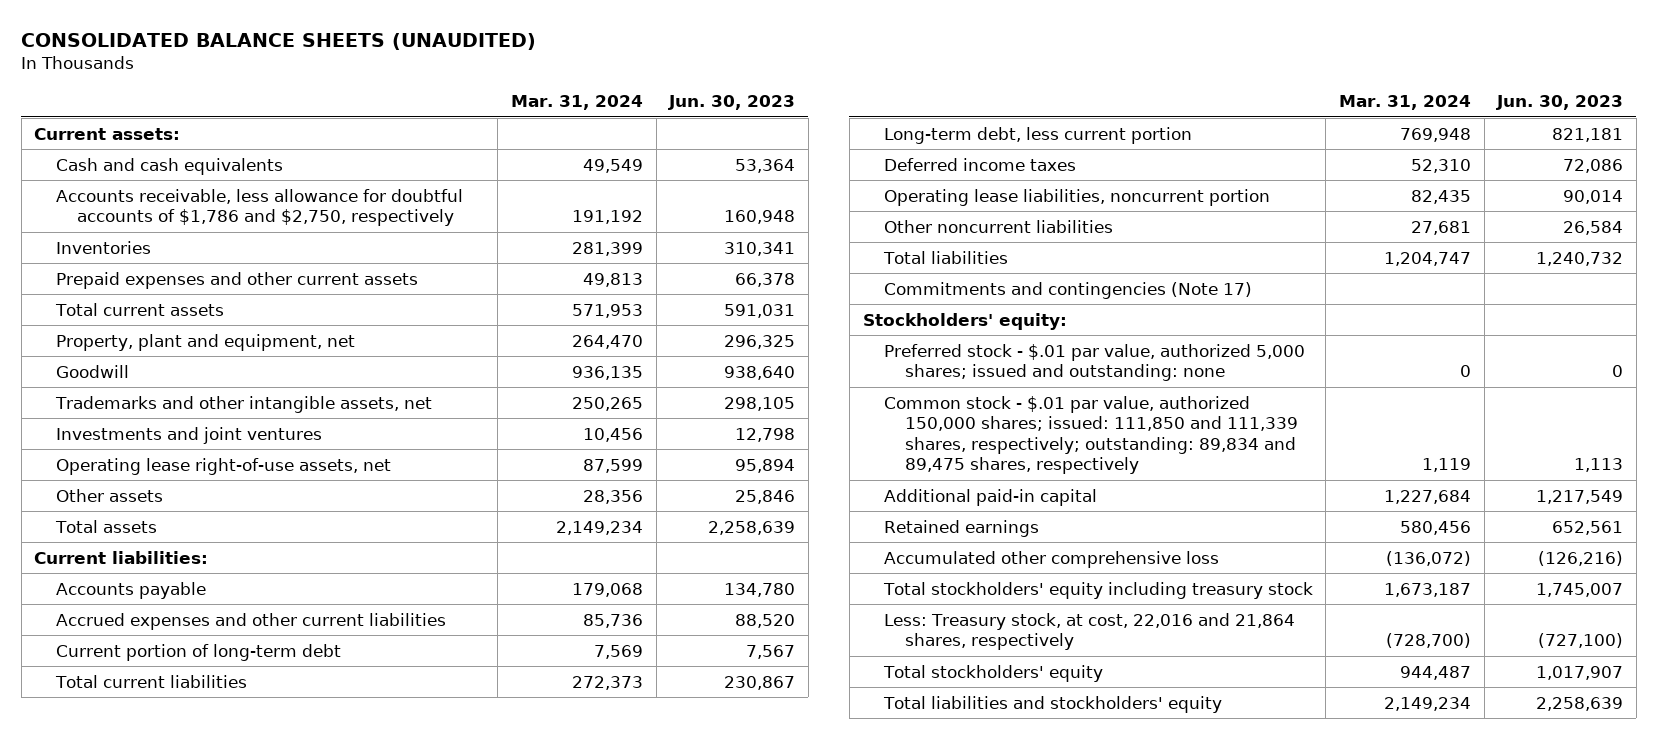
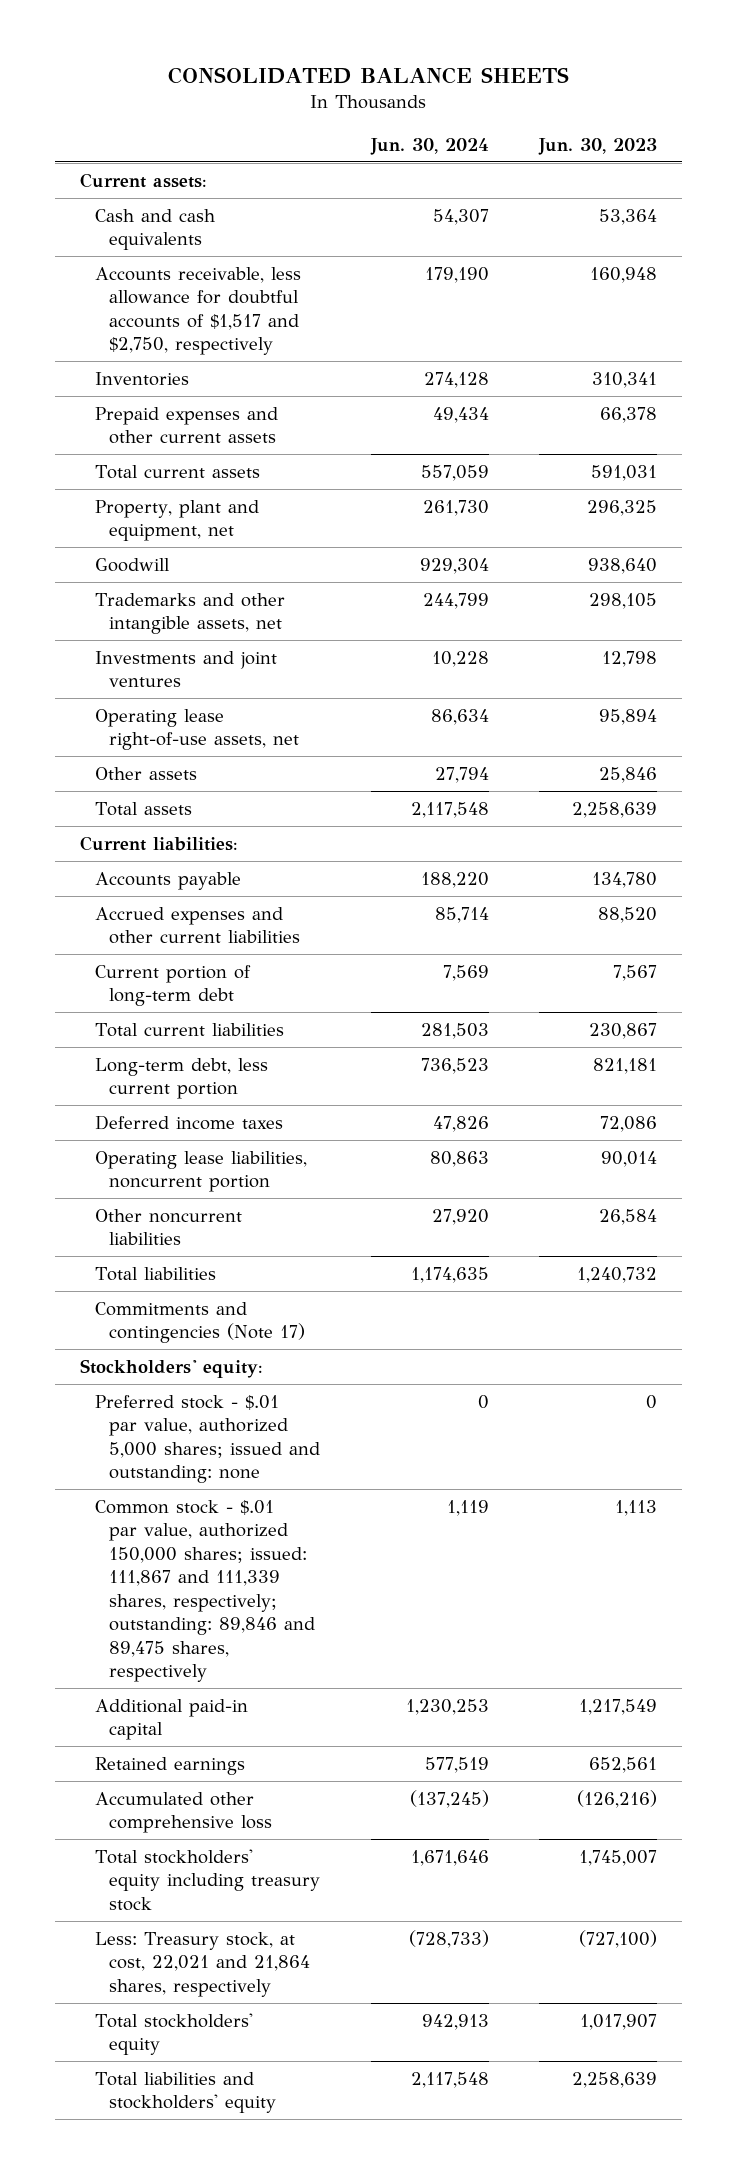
- CONSOLIDATED BALANCE SHEETS (UNAUDITED)
+ CONSOLIDATED BALANCE SHEETS
- | Mar. 31, 2024 | Jun. 30, 2023
+ | Jun. 30, 2024 | Jun. 30, 2023
- Accounts receivable, less allowance for doubtful accounts of $1,786 and $2,750, respectively | 191,192 | 160,948
+ Accounts receivable, less allowance for doubtful accounts of $1,517 and $2,750, respectively | 179,190 | 160,948
- Common stock - $.01 par value, authorized 150,000 shares; issued: 111,850 and 111,339 shares, respectively; outstanding: 89,834 and 89,475 shares, respectively | 1,119 | 1,113
+ Common stock - $.01 par value, authorized 150,000 shares; issued: 111,867 and 111,339 shares, respectively; outstanding: 89,846 and 89,475 shares, respectively | 1,119 | 1,113
- Less: Treasury stock, at cost, 22,016 and 21,864 shares, respectively | (728,700) | (727,100)
+ Less: Treasury stock, at cost, 22,021 and 21,864 shares, respectively | (728,733) | (727,100)

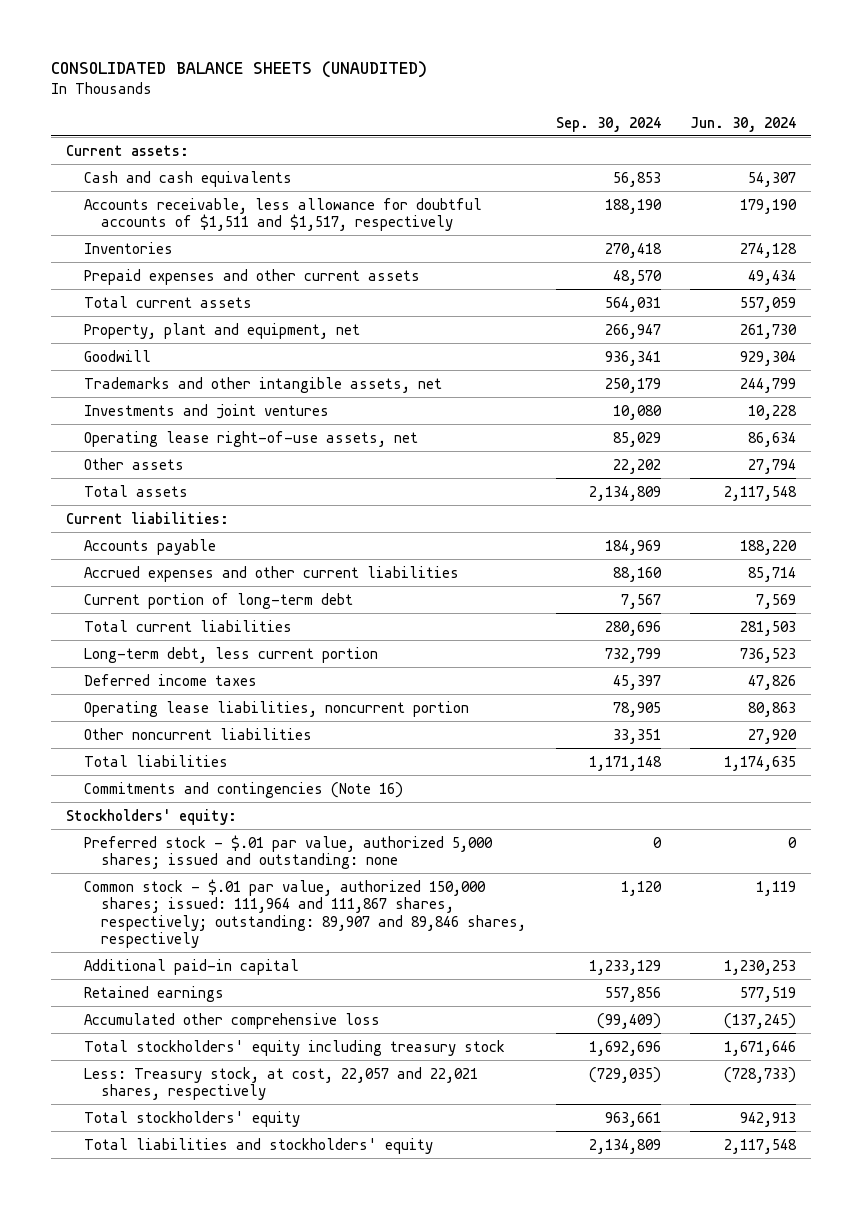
- CONSOLIDATED BALANCE SHEETS
+ CONSOLIDATED BALANCE SHEETS (UNAUDITED)
- | Jun. 30, 2024 | Jun. 30, 2023
+ | Sep. 30, 2024 | Jun. 30, 2024
- Accounts receivable, less allowance for doubtful accounts of $1,517 and $2,750, respectively | 179,190 | 160,948
+ Accounts receivable, less allowance for doubtful accounts of $1,511 and $1,517, respectively | 188,190 | 179,190
- Commitments and contingencies (Note 17)
+ Commitments and contingencies (Note 16)
- Common stock - $.01 par value, authorized 150,000 shares; issued: 111,867 and 111,339 shares, respectively; outstanding: 89,846 and 89,475 shares, respectively | 1,119 | 1,113
+ Common stock - $.01 par value, authorized 150,000 shares; issued: 111,964 and 111,867 shares, respectively; outstanding: 89,907 and 89,846 shares, respectively | 1,120 | 1,119
- Less: Treasury stock, at cost, 22,021 and 21,864 shares, respectively | (728,733) | (727,100)
+ Less: Treasury stock, at cost, 22,057 and 22,021 shares, respectively | (729,035) | (728,733)

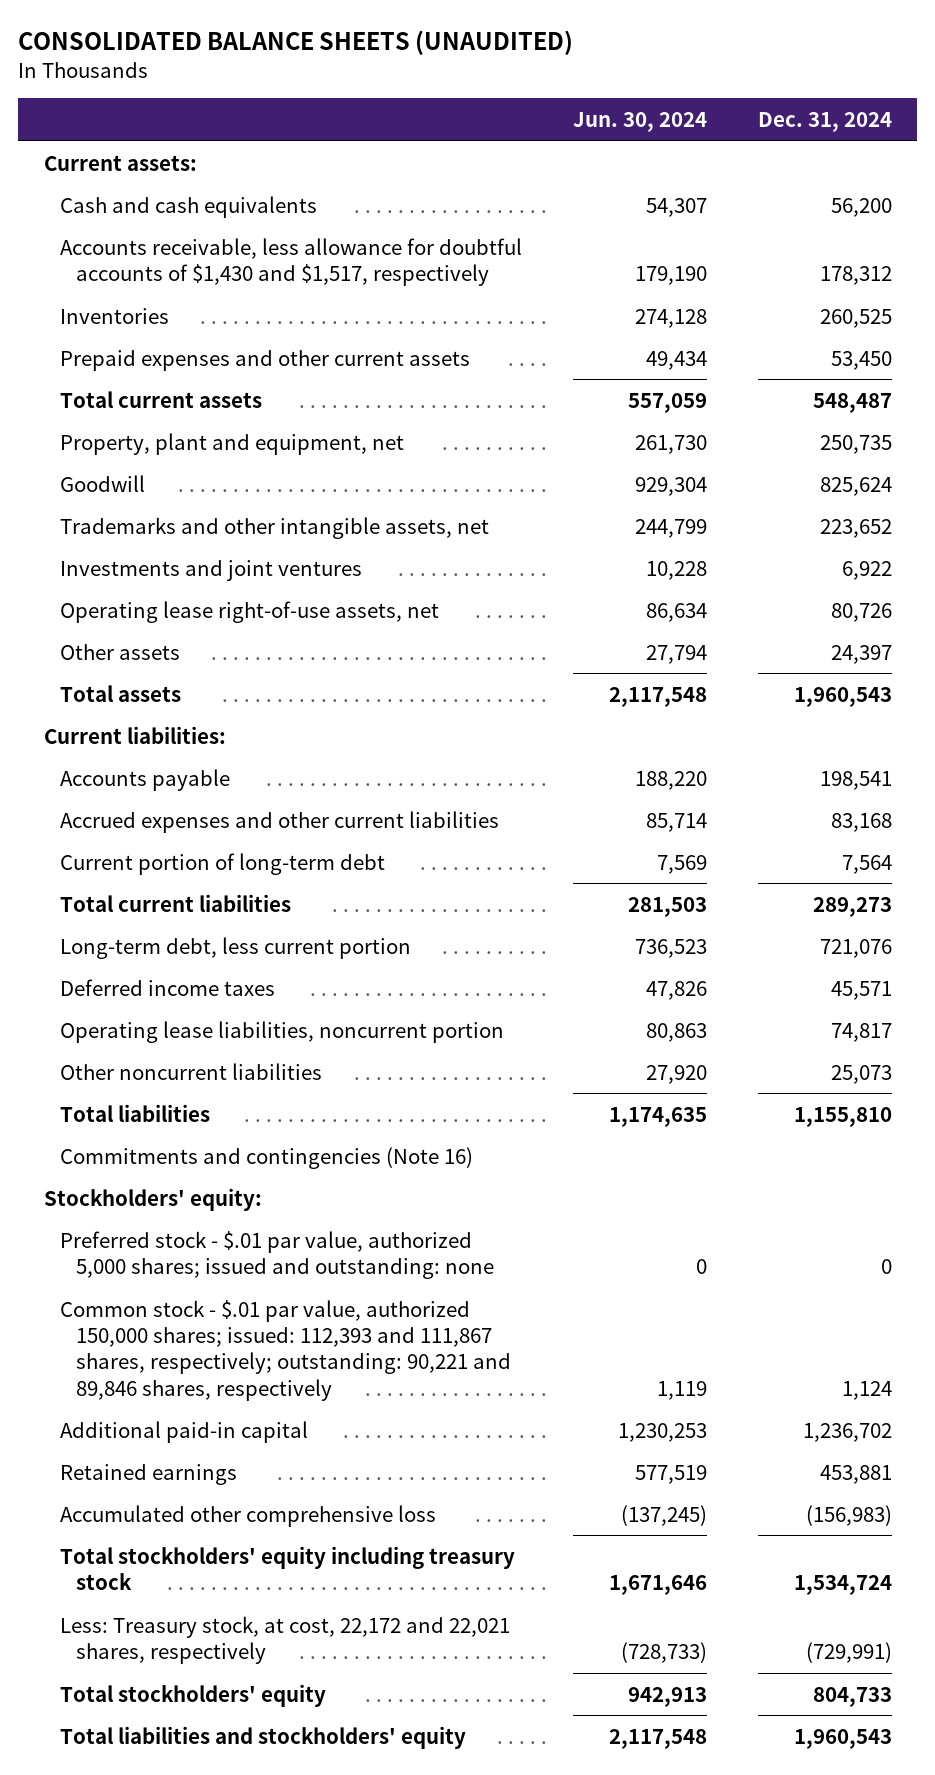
- | Sep. 30, 2024 | Jun. 30, 2024
+ | Jun. 30, 2024 | Dec. 31, 2024
- Accounts receivable, less allowance for doubtful accounts of $1,511 and $1,517, respectively | 188,190 | 179,190
+ Accounts receivable, less allowance for doubtful accounts of $1,430 and $1,517, respectively | 179,190 | 178,312
- Common stock - $.01 par value, authorized 150,000 shares; issued: 111,964 and 111,867 shares, respectively; outstanding: 89,907 and 89,846 shares, respectively | 1,120 | 1,119
+ Common stock - $.01 par value, authorized 150,000 shares; issued: 112,393 and 111,867 shares, respectively; outstanding: 90,221 and 89,846 shares, respectively | 1,119 | 1,124
- Less: Treasury stock, at cost, 22,057 and 22,021 shares, respectively | (729,035) | (728,733)
+ Less: Treasury stock, at cost, 22,172 and 22,021 shares, respectively | (728,733) | (729,991)

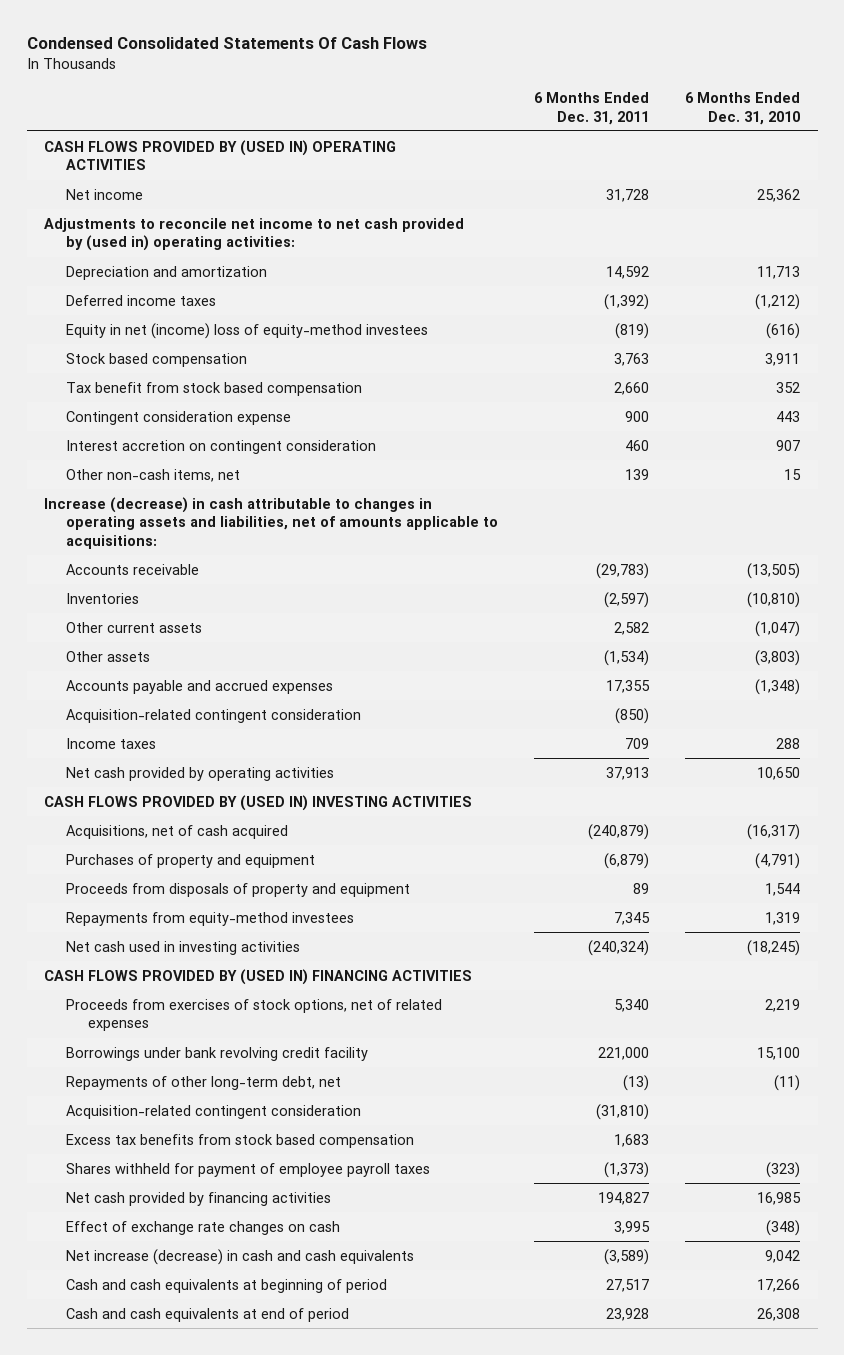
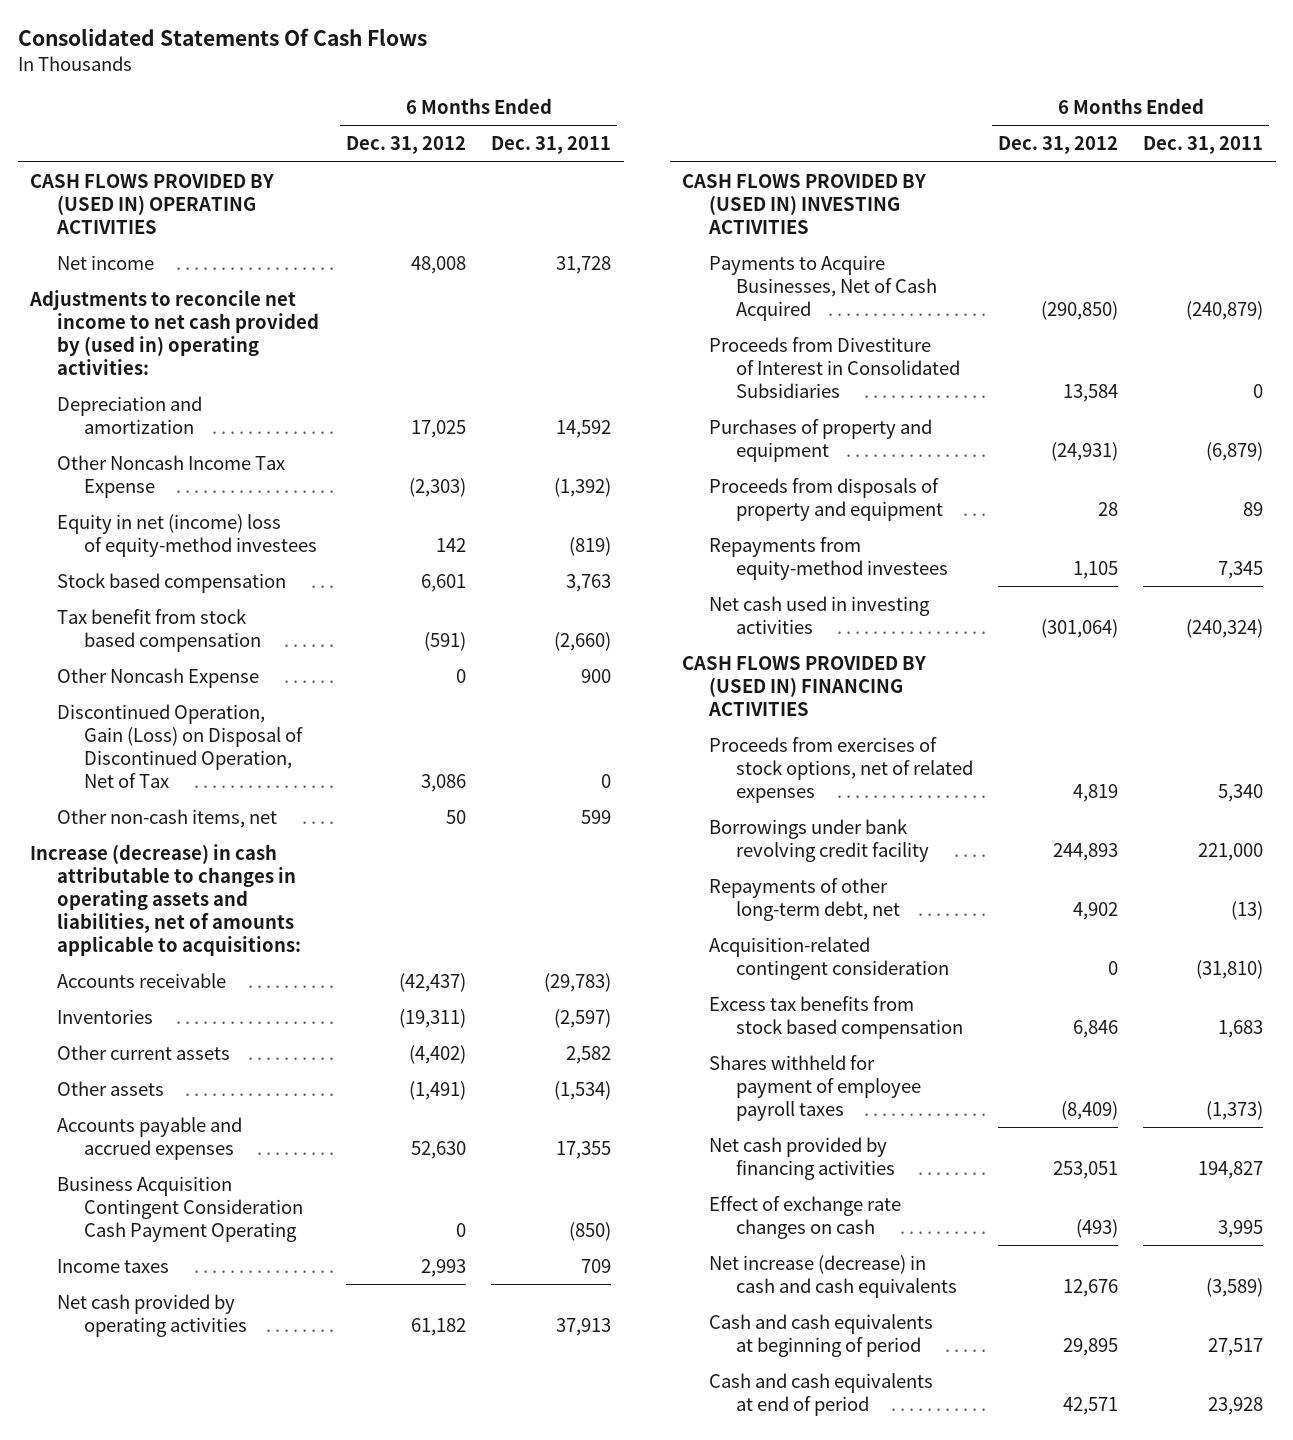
- Condensed Consolidated Statements Of Cash Flows
+ Consolidated Statements Of Cash Flows
- | 6 Months Ended Dec. 31, 2011 | 6 Months Ended Dec. 31, 2010
+ | 6 Months Ended Dec. 31, 2012 | 6 Months Ended Dec. 31, 2011
- Deferred income taxes | (1,392) | (1,212)
+ Other Noncash Income Tax Expense | (2,303) | (1,392)
- Tax benefit from stock based compensation | 2,660 | 352
- Contingent consideration expense | 900 | 443
- Interest accretion on contingent consideration | 460 | 907
- Other non-cash items, net | 139 | 15
+ Tax benefit from stock based compensation | (591) | (2,660)
+ Other Noncash Expense | 0 | 900
+ Discontinued Operation, Gain (Loss) on Disposal of Discontinued Operation, Net of Tax | 3,086 | 0
+ Other non-cash items, net | 50 | 599
- Acquisition-related contingent consideration | (850) |
+ Business Acquisition Contingent Consideration Cash Payment Operating | 0 | (850)
- Acquisitions, net of cash acquired | (240,879) | (16,317)
+ Payments to Acquire Businesses, Net of Cash Acquired | (290,850) | (240,879)
+ Proceeds from Divestiture of Interest in Consolidated Subsidiaries | 13,584 | 0

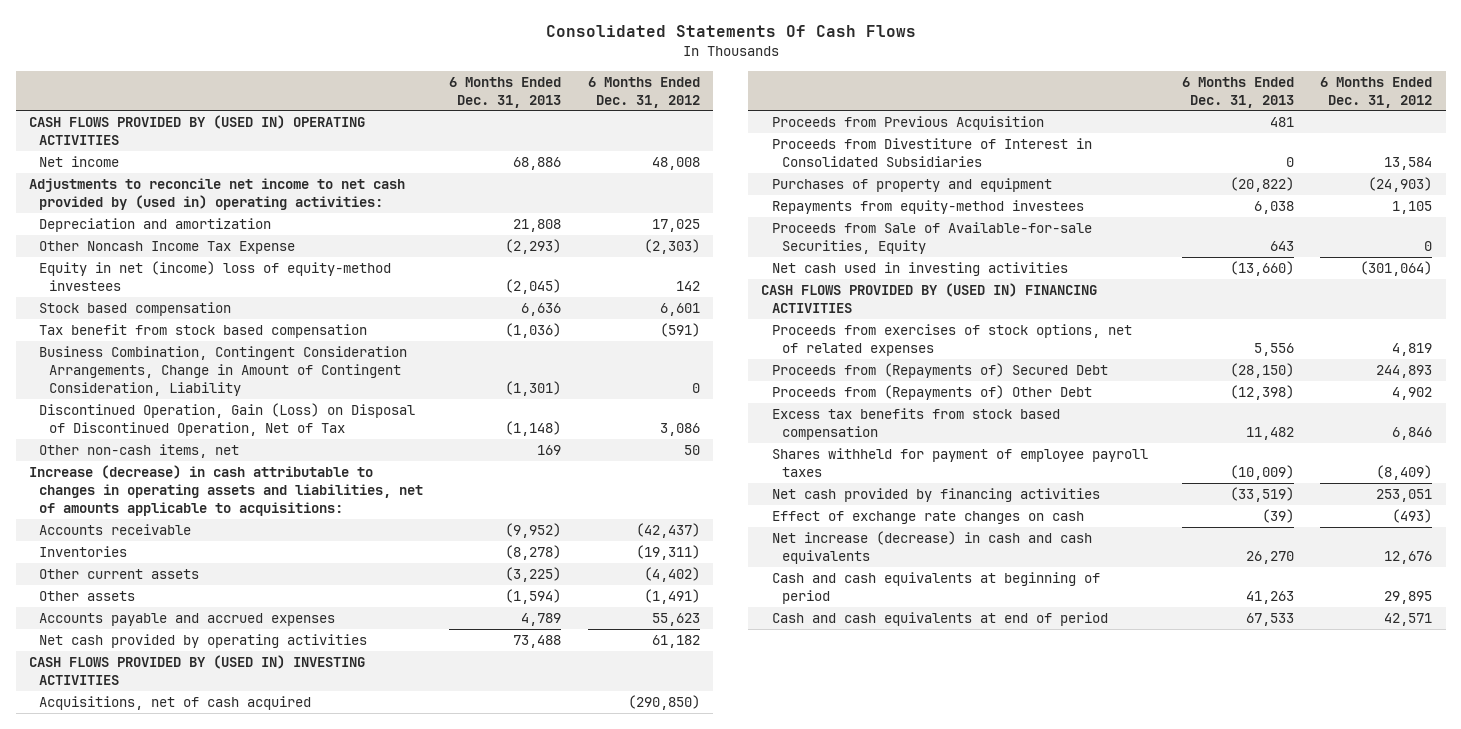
- | 6 Months Ended Dec. 31, 2012 | 6 Months Ended Dec. 31, 2011
+ | 6 Months Ended Dec. 31, 2013 | 6 Months Ended Dec. 31, 2012
- Other Noncash Expense | 0 | 900
+ Business Combination, Contingent Consideration Arrangements, Change in Amount of Contingent Consideration, Liability | (1,301) | 0
- Accounts payable and accrued expenses | 52,630 | 17,355
- Business Acquisition Contingent Consideration Cash Payment Operating | 0 | (850)
- Income taxes | 2,993 | 709
+ Accounts payable and accrued expenses | 4,789 | 55,623
- Payments to Acquire Businesses, Net of Cash Acquired | (290,850) | (240,879)
+ Acquisitions, net of cash acquired | | (290,850)
+ Proceeds from Previous Acquisition | 481 |
- Purchases of property and equipment | (24,931) | (6,879)
- Proceeds from disposals of property and equipment | 28 | 89
+ Purchases of property and equipment | (20,822) | (24,903)
+ Proceeds from Sale of Available-for-sale Securities, Equity | 643 | 0
- Borrowings under bank revolving credit facility | 244,893 | 221,000
- Repayments of other long-term debt, net | 4,902 | (13)
- Acquisition-related contingent consideration | 0 | (31,810)
+ Proceeds from (Repayments of) Secured Debt | (28,150) | 244,893
+ Proceeds from (Repayments of) Other Debt | (12,398) | 4,902

